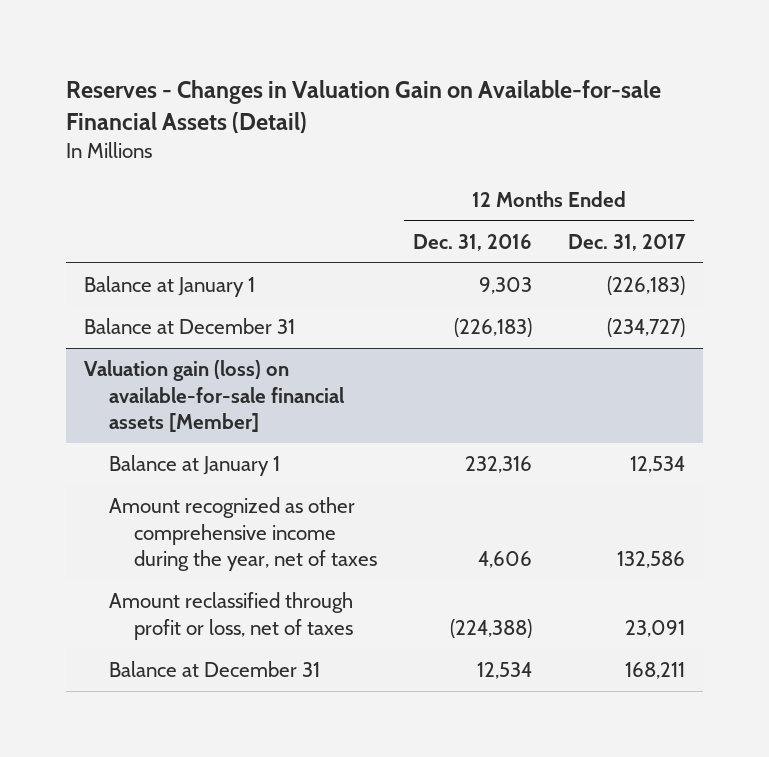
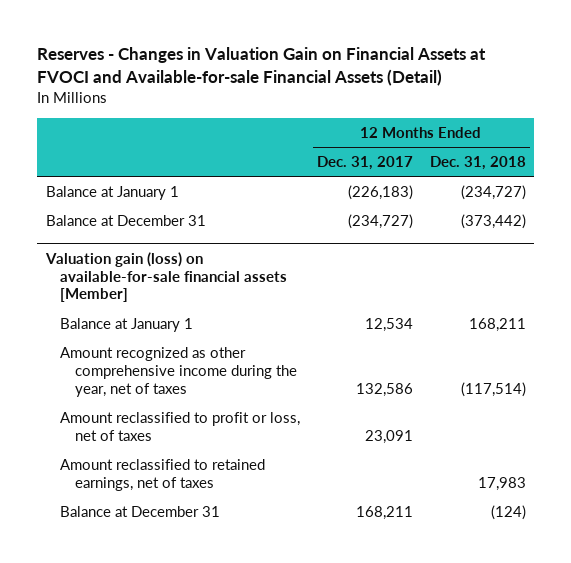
- Reserves - Changes in Valuation Gain on Available-for-sale Financial Assets (Detail)
+ Reserves - Changes in Valuation Gain on Financial Assets at FVOCI and Available-for-sale Financial Assets (Detail)
- | 12 Months Ended Dec. 31, 2016 | 12 Months Ended Dec. 31, 2017
+ | 12 Months Ended Dec. 31, 2017 | 12 Months Ended Dec. 31, 2018
@ Valuation gain (loss) on available-for-sale financial assets [Member]
- Amount reclassified through profit or loss, net of taxes | (224,388) | 23,091
+ Amount reclassified to profit or loss, net of taxes | 23,091 |
+ Amount reclassified to retained earnings, net of taxes | | 17,983

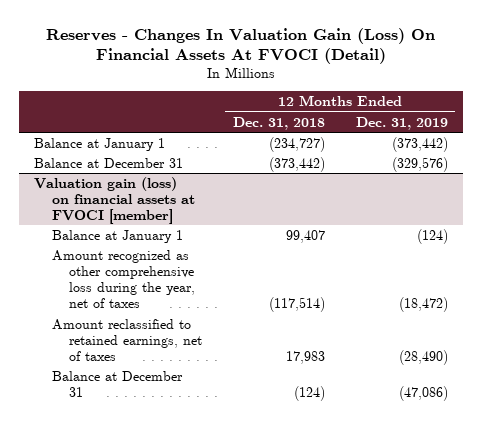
- Reserves - Changes in Valuation Gain on Financial Assets at FVOCI and Available-for-sale Financial Assets (Detail)
+ Reserves - Changes In Valuation Gain (Loss) On Financial Assets At FVOCI (Detail)
- | 12 Months Ended Dec. 31, 2017 | 12 Months Ended Dec. 31, 2018
+ | 12 Months Ended Dec. 31, 2018 | 12 Months Ended Dec. 31, 2019
- Valuation gain (loss) on available-for-sale financial assets [Member]
- Balance at January 1 | 12,534 | 168,211
- Amount recognized as other comprehensive income during the year, net of taxes | 132,586 | (117,514)
- Amount reclassified to profit or loss, net of taxes | 23,091 |
+ Valuation gain (loss) on financial assets at FVOCI [member]
+ Balance at January 1 | 99,407 | (124)
+ Amount recognized as other comprehensive loss during the year, net of taxes | (117,514) | (18,472)

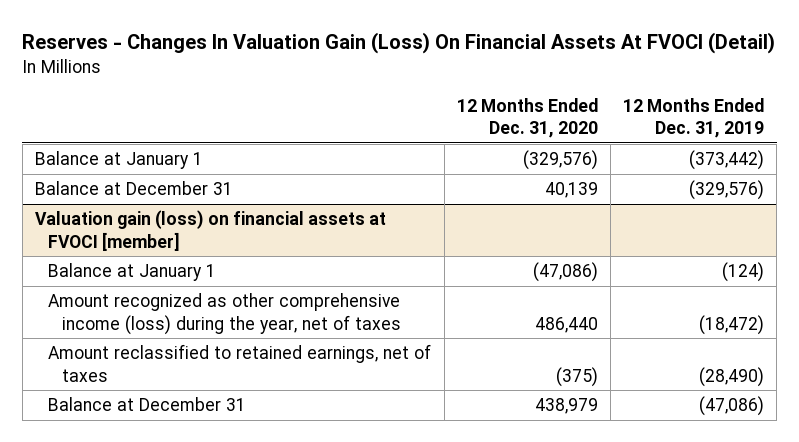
- | 12 Months Ended Dec. 31, 2018 | 12 Months Ended Dec. 31, 2019
+ | 12 Months Ended Dec. 31, 2020 | 12 Months Ended Dec. 31, 2019
@ Valuation gain (loss) on financial assets at FVOCI [member]
- Amount recognized as other comprehensive loss during the year, net of taxes | (117,514) | (18,472)
+ Amount recognized as other comprehensive income (loss) during the year, net of taxes | 486,440 | (18,472)

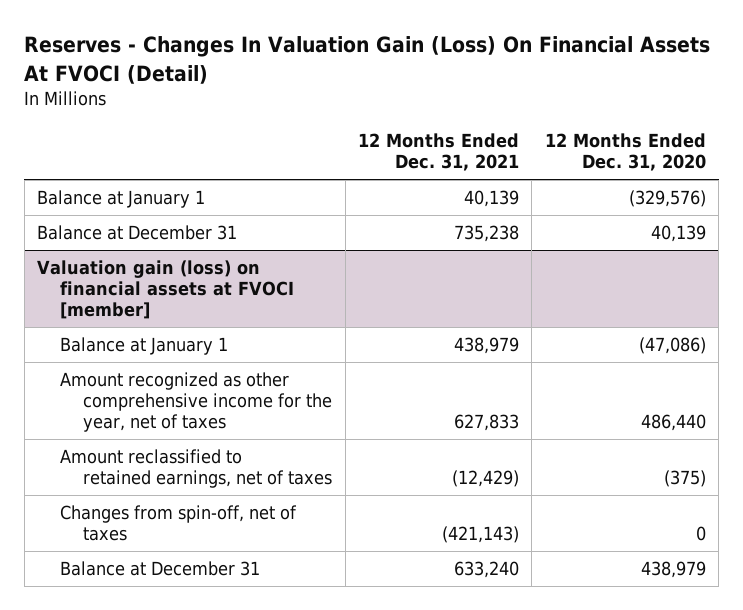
- | 12 Months Ended Dec. 31, 2020 | 12 Months Ended Dec. 31, 2019
+ | 12 Months Ended Dec. 31, 2021 | 12 Months Ended Dec. 31, 2020
@ Valuation gain (loss) on financial assets at FVOCI [member]
- Amount recognized as other comprehensive income (loss) during the year, net of taxes | 486,440 | (18,472)
+ Amount recognized as other comprehensive income for the year, net of taxes | 627,833 | 486,440
+ Changes from spin-off, net of taxes | (421,143) | 0

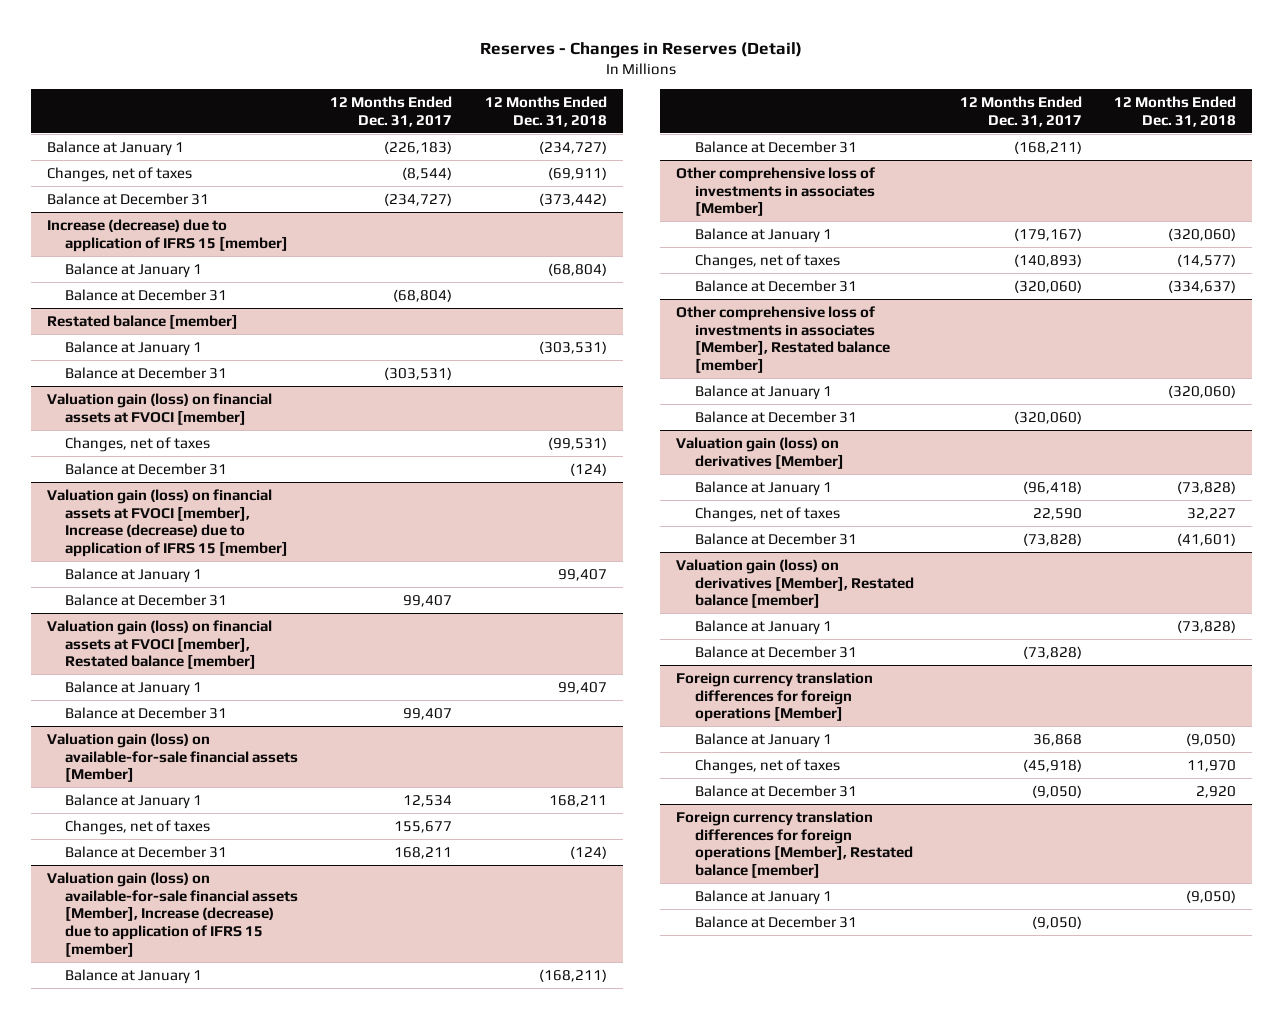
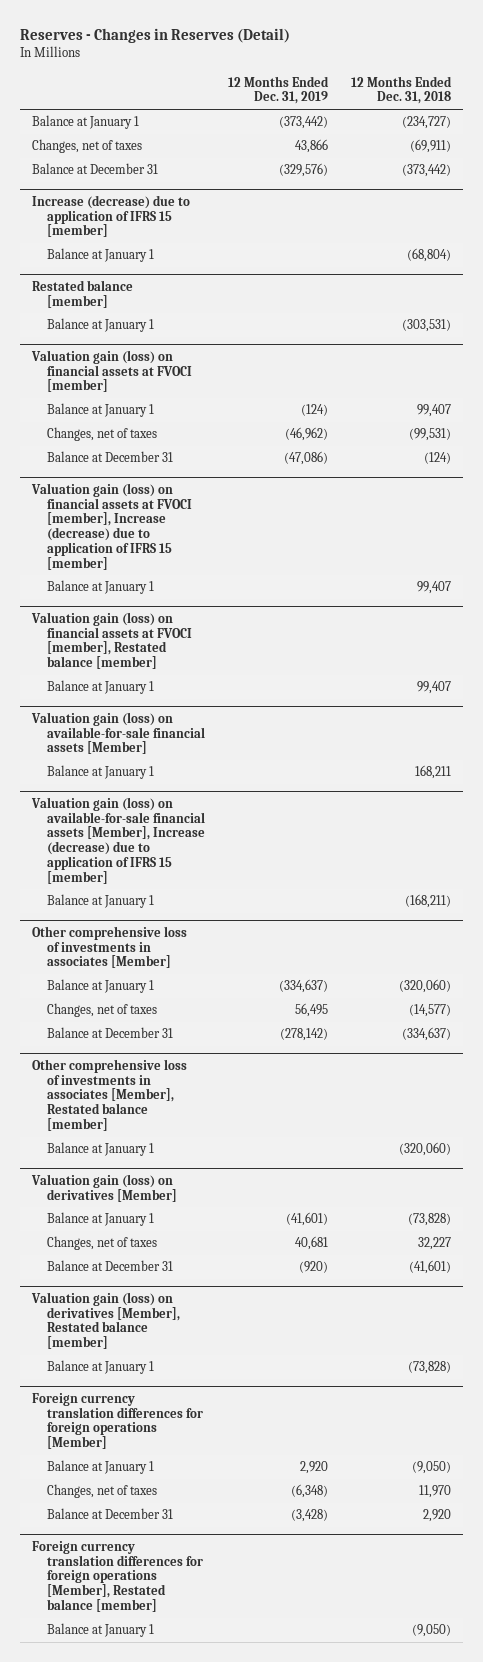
- | 12 Months Ended Dec. 31, 2017 | 12 Months Ended Dec. 31, 2018
+ | 12 Months Ended Dec. 31, 2019 | 12 Months Ended Dec. 31, 2018
@ Increase (decrease) due to application of IFRS 15 [member]
- Balance at December 31 | (68,804) |
@ Restated balance [member]
- Balance at December 31 | (303,531) |
@ Valuation gain (loss) on financial assets at FVOCI [member]
+ Balance at January 1 | (124) | 99,407
@ Valuation gain (loss) on financial assets at FVOCI [member], Increase (decrease) due to application of IFRS 15 [member]
- Balance at December 31 | 99,407 |
@ Valuation gain (loss) on financial assets at FVOCI [member], Restated balance [member]
- Balance at December 31 | 99,407 |
@ Valuation gain (loss) on available-for-sale financial assets [Member]
- Changes, net of taxes | 155,677 |
- Balance at December 31 | 168,211 | (124)
@ Valuation gain (loss) on available-for-sale financial assets [Member], Increase (decrease) due to application of IFRS 15 [member]
- Balance at December 31 | (168,211) |
@ Other comprehensive loss of investments in associates [Member], Restated balance [member]
- Balance at December 31 | (320,060) |
@ Valuation gain (loss) on derivatives [Member], Restated balance [member]
- Balance at December 31 | (73,828) |
@ Foreign currency translation differences for foreign operations [Member], Restated balance [member]
- Balance at December 31 | (9,050) |

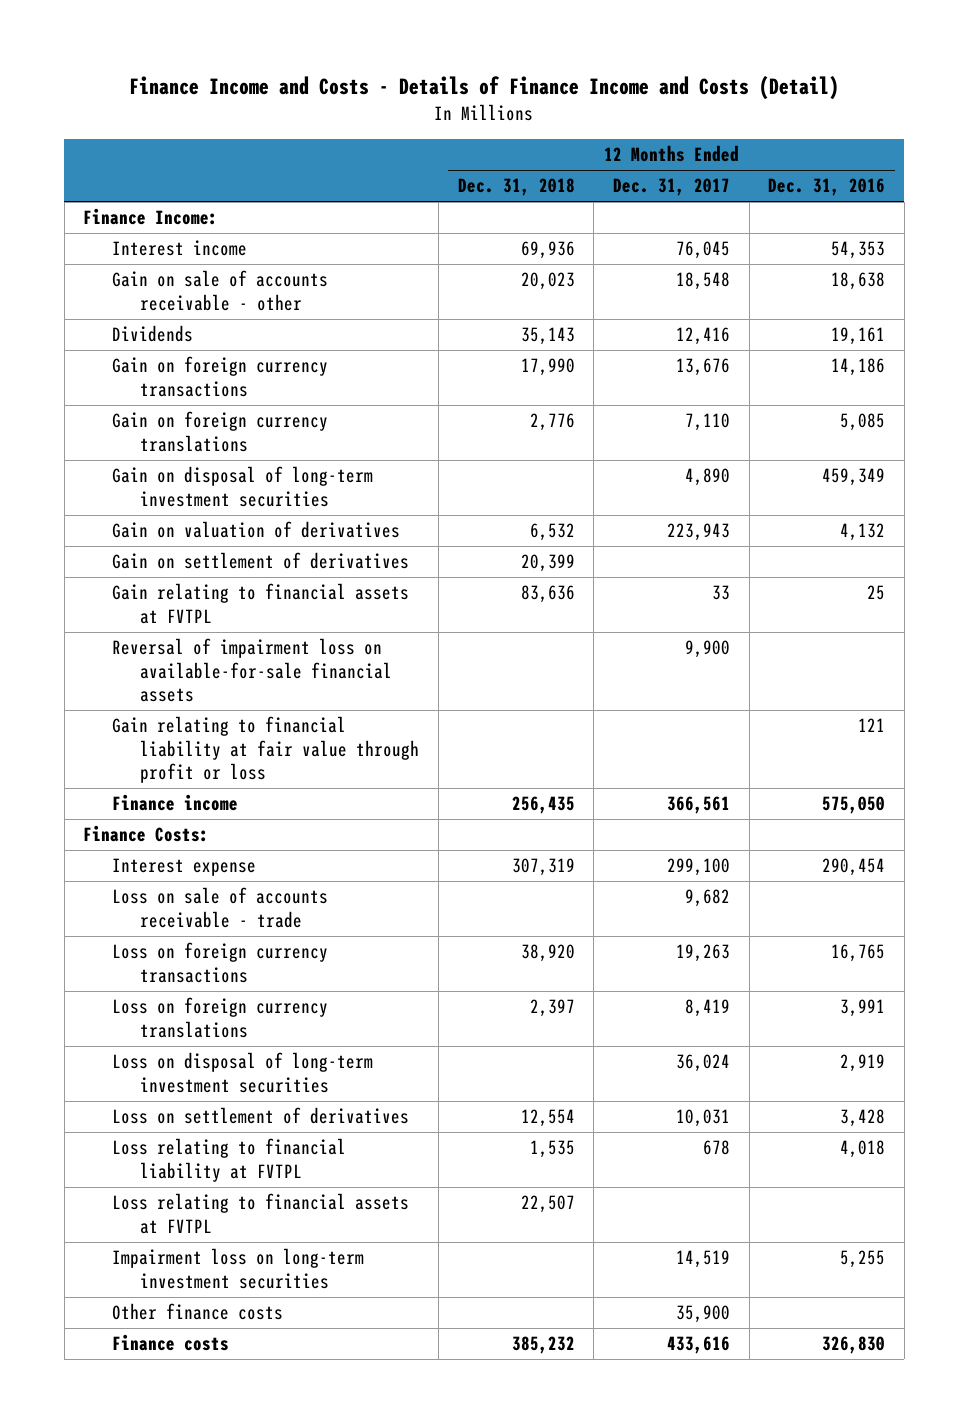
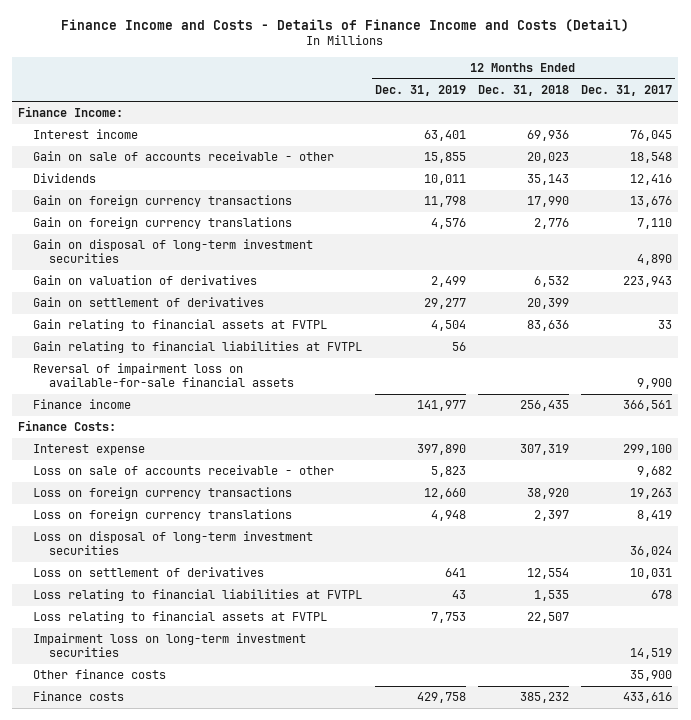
- | 12 Months Ended Dec. 31, 2018 | 12 Months Ended Dec. 31, 2017 | 12 Months Ended Dec. 31, 2016
+ | 12 Months Ended Dec. 31, 2019 | 12 Months Ended Dec. 31, 2018 | 12 Months Ended Dec. 31, 2017
+ Gain relating to financial liabilities at FVTPL | 56 | |
- Gain relating to financial liability at fair value through profit or loss | | | 121
- Loss on sale of accounts receivable - trade | | 9,682 |
+ Loss on sale of accounts receivable - other | 5,823 | | 9,682
- Loss relating to financial liability at FVTPL | 1,535 | 678 | 4,018
+ Loss relating to financial liabilities at FVTPL | 43 | 1,535 | 678

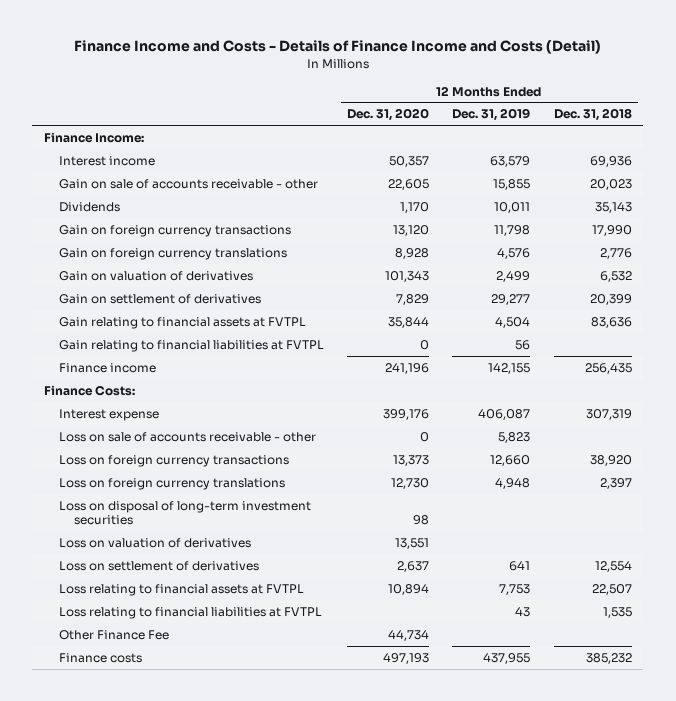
- | 12 Months Ended Dec. 31, 2019 | 12 Months Ended Dec. 31, 2018 | 12 Months Ended Dec. 31, 2017
+ | 12 Months Ended Dec. 31, 2020 | 12 Months Ended Dec. 31, 2019 | 12 Months Ended Dec. 31, 2018
- Interest income | 63,401 | 69,936 | 76,045
+ Interest income | 50,357 | 63,579 | 69,936
- Gain on disposal of long-term investment securities | | | 4,890
- Reversal of impairment loss on available-for-sale financial assets | | | 9,900
- Finance income | 141,977 | 256,435 | 366,561
+ Finance income | 241,196 | 142,155 | 256,435
- Interest expense | 397,890 | 307,319 | 299,100
+ Interest expense | 399,176 | 406,087 | 307,319
+ Loss on valuation of derivatives | 13,551 | |
- Impairment loss on long-term investment securities | | | 14,519
- Other finance costs | | | 35,900
- Finance costs | 429,758 | 385,232 | 433,616
moved down: Loss relating to financial liabilities at FVTPL | | 43 | 1,535
+ Other Finance Fee | 44,734 | |
+ Finance costs | 497,193 | 437,955 | 385,232

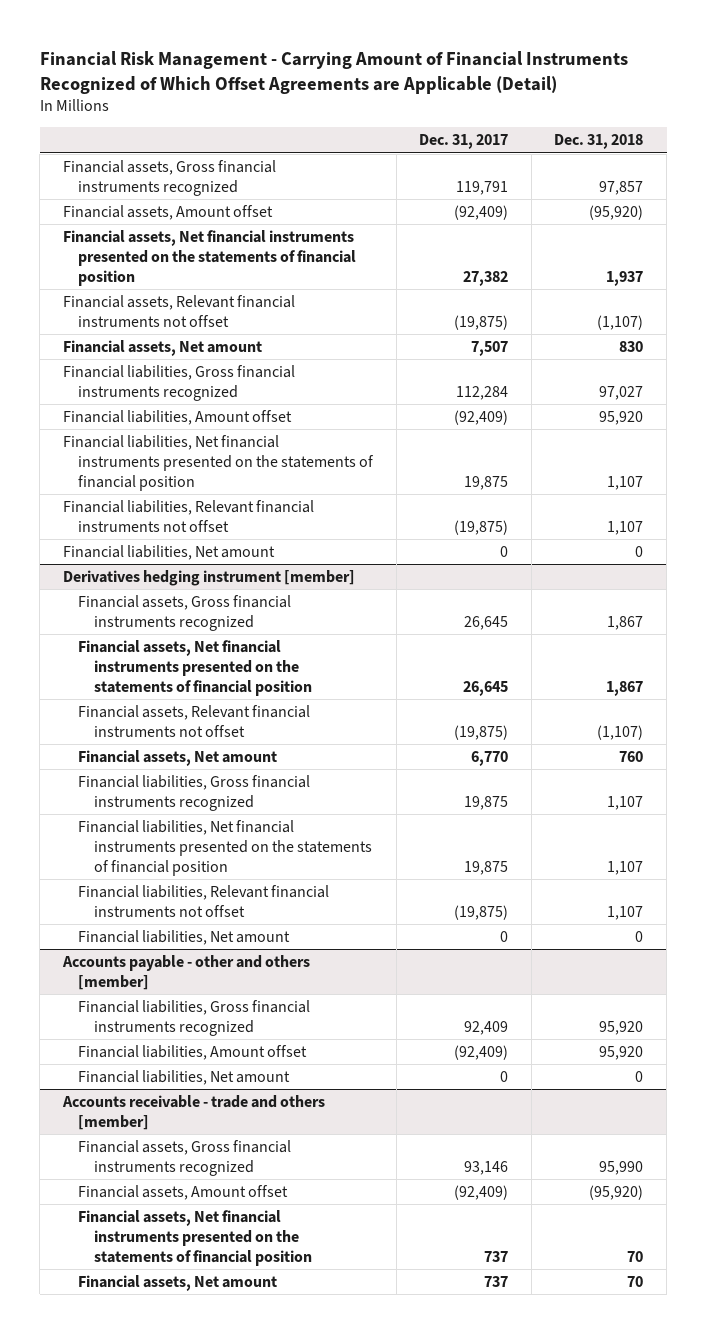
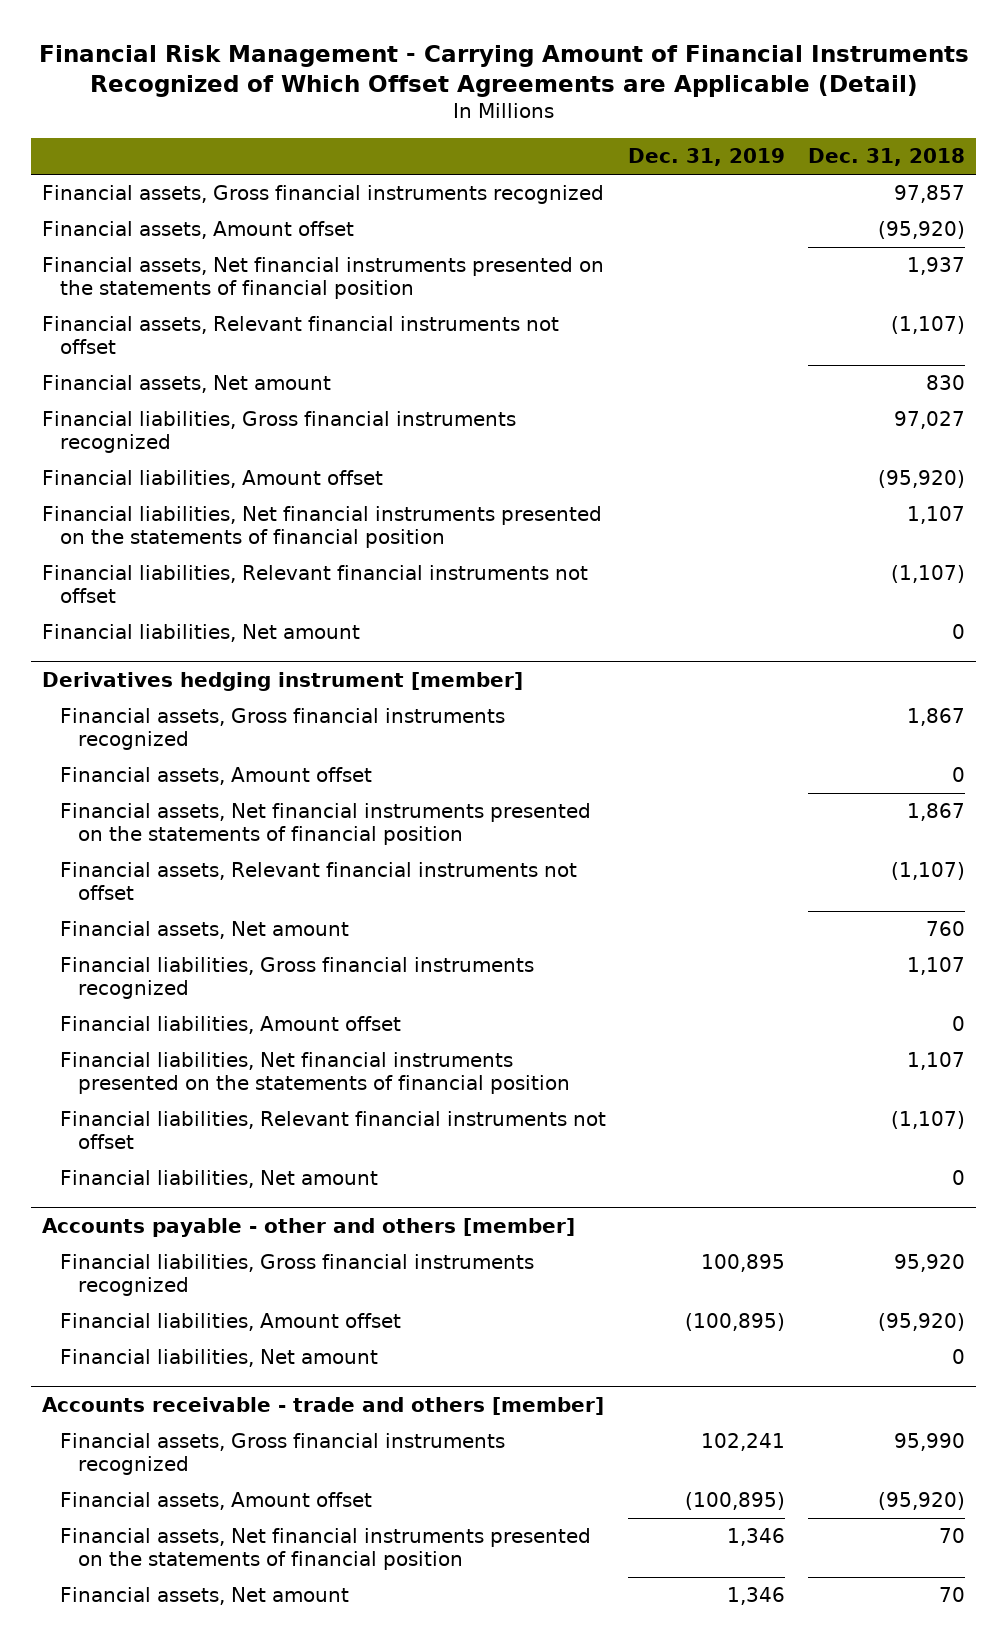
- | Dec. 31, 2017 | Dec. 31, 2018
+ | Dec. 31, 2019 | Dec. 31, 2018
- Financial liabilities, Amount offset | (92,409) | 95,920
+ Financial liabilities, Amount offset | | (95,920)
- Financial liabilities, Relevant financial instruments not offset | (19,875) | 1,107
+ Financial liabilities, Relevant financial instruments not offset | | (1,107)
@ Derivatives hedging instrument [member]
+ Financial assets, Amount offset | | 0
+ Financial liabilities, Amount offset | | 0
- Financial liabilities, Relevant financial instruments not offset | (19,875) | 1,107
+ Financial liabilities, Relevant financial instruments not offset | | (1,107)
@ Accounts payable - other and others [member]
- Financial liabilities, Amount offset | (92,409) | 95,920
+ Financial liabilities, Amount offset | (100,895) | (95,920)

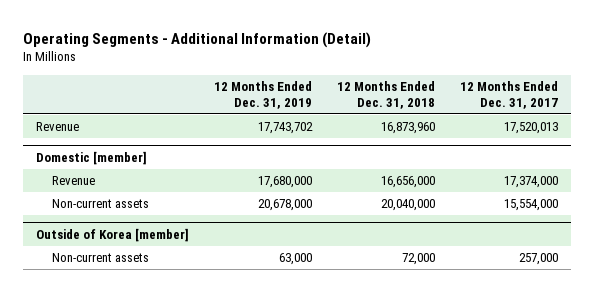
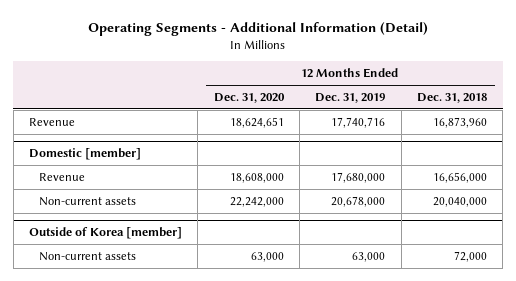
- | 12 Months Ended Dec. 31, 2019 | 12 Months Ended Dec. 31, 2018 | 12 Months Ended Dec. 31, 2017
+ | 12 Months Ended Dec. 31, 2020 | 12 Months Ended Dec. 31, 2019 | 12 Months Ended Dec. 31, 2018
- Revenue | 17,743,702 | 16,873,960 | 17,520,013
+ Revenue | 18,624,651 | 17,740,716 | 16,873,960

